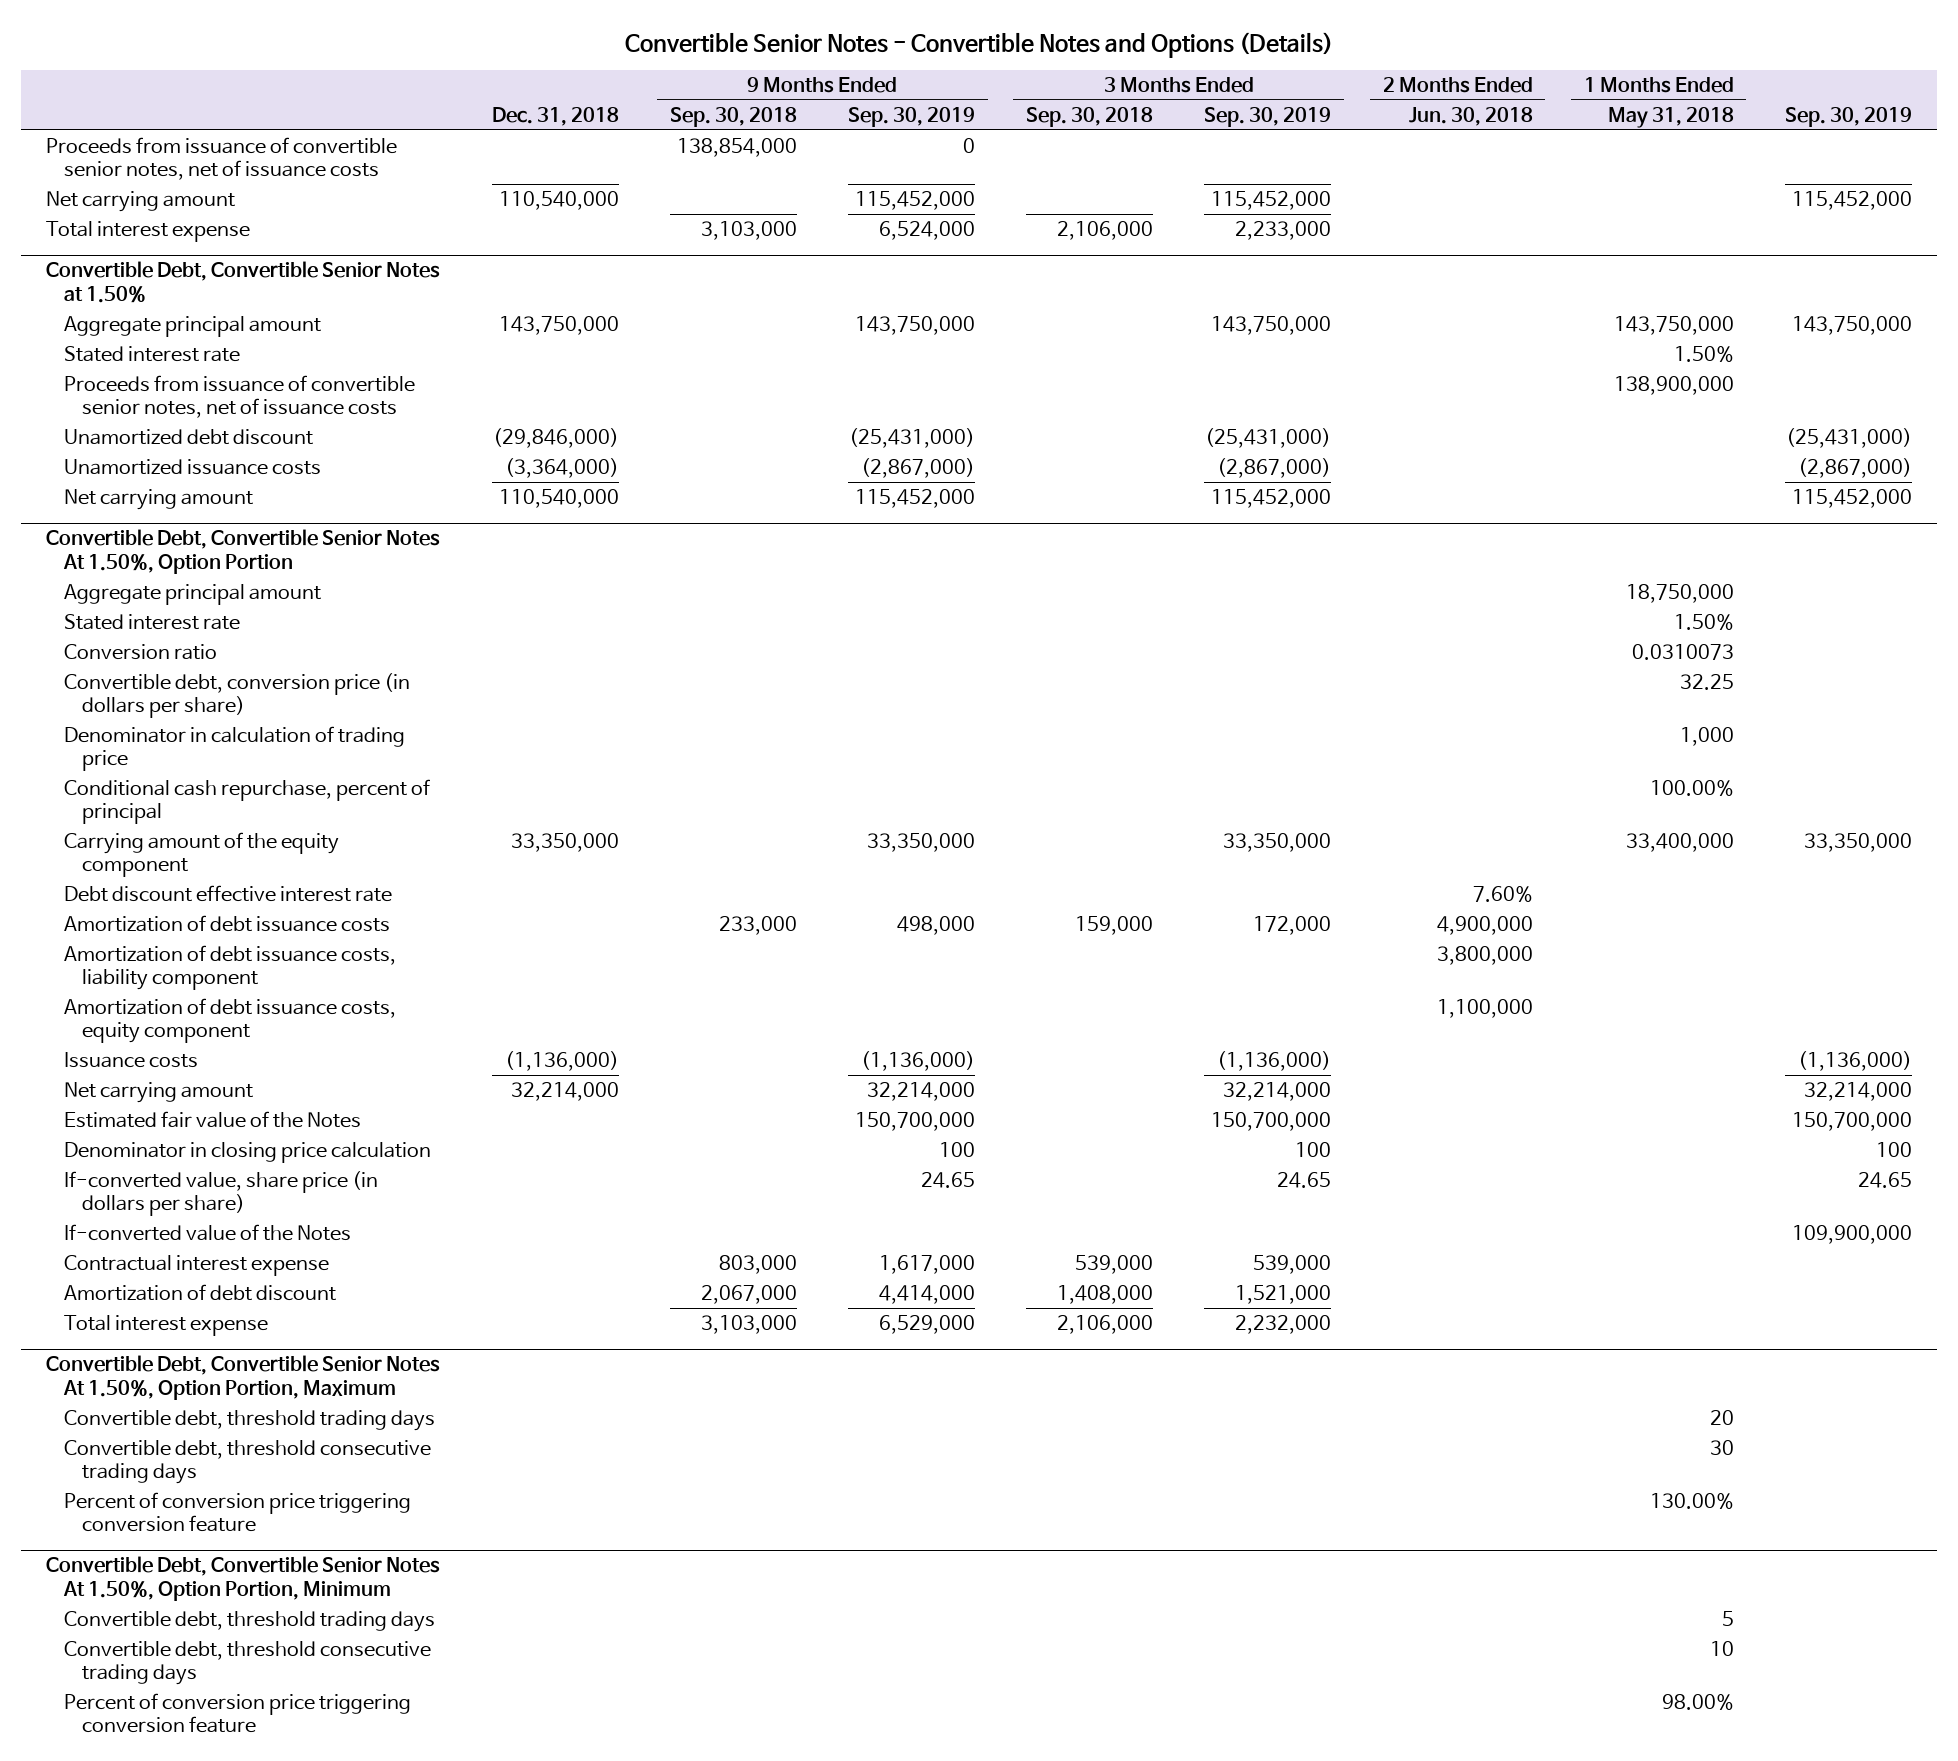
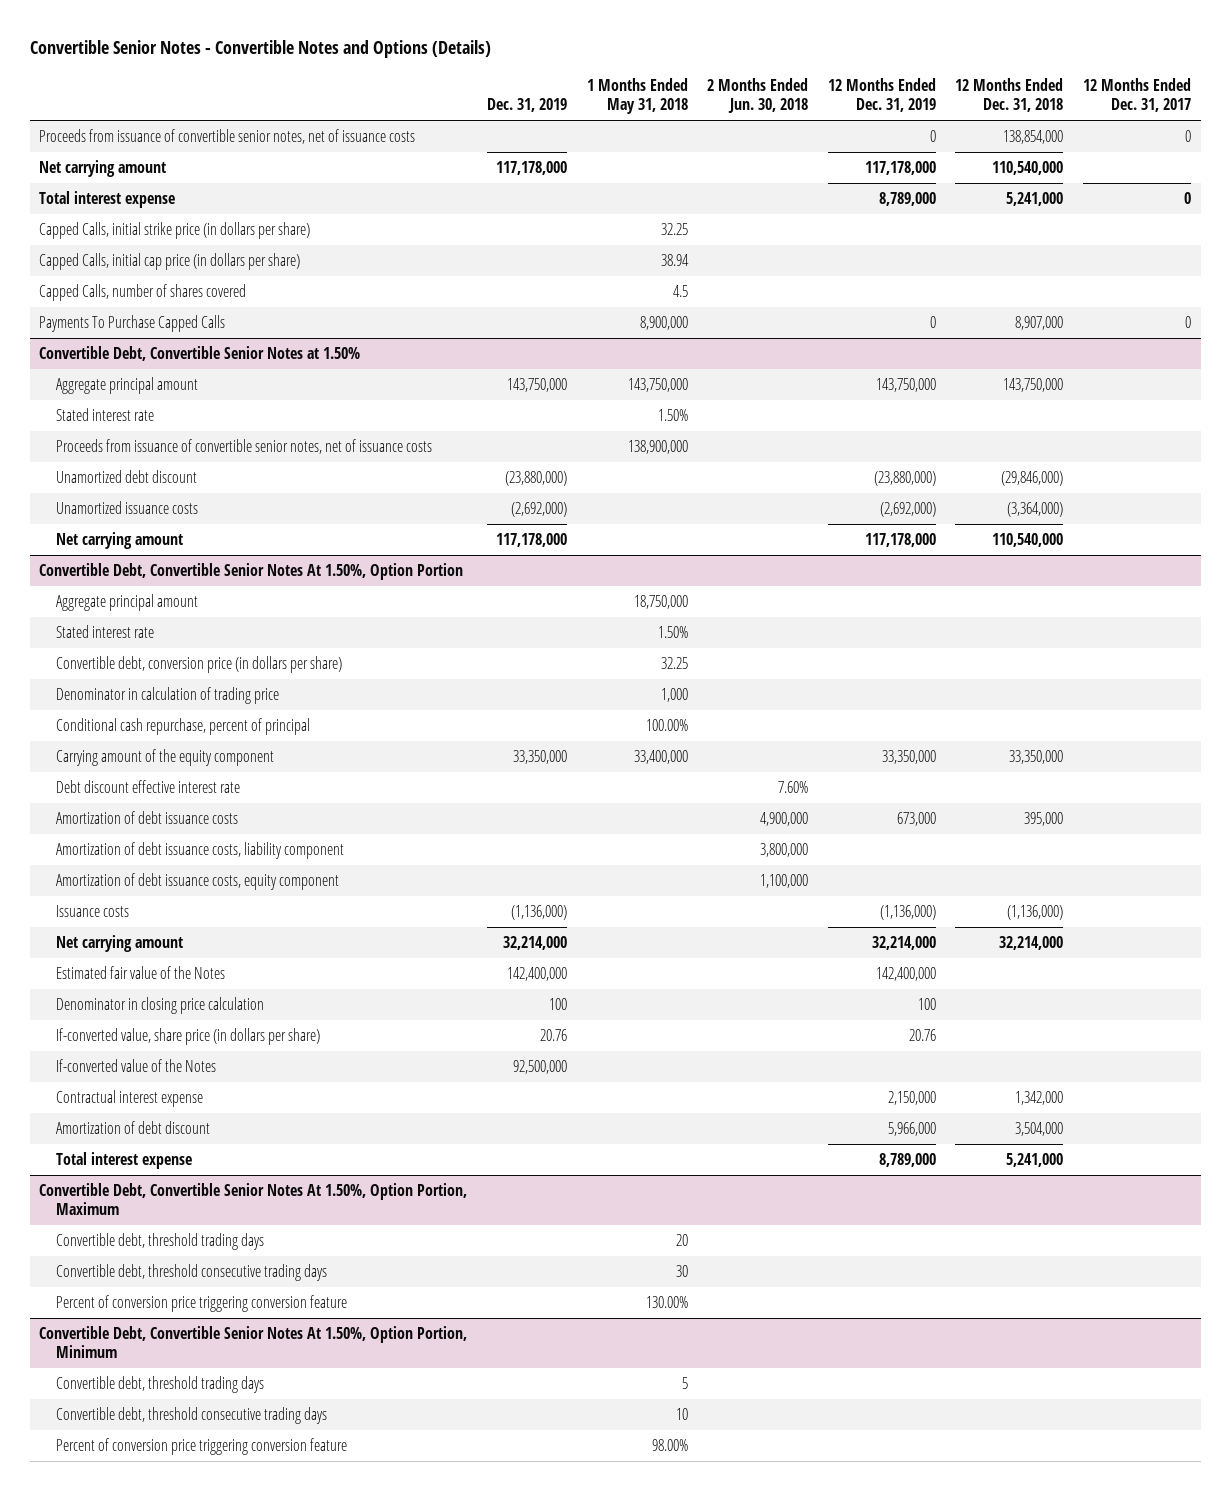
- | Dec. 31, 2018 | 9 Months Ended Sep. 30, 2018 | 9 Months Ended Sep. 30, 2019 | 3 Months Ended Sep. 30, 2018 | 3 Months Ended Sep. 30, 2019 | 2 Months Ended Jun. 30, 2018 | 1 Months Ended May 31, 2018 | Sep. 30, 2019
+ | Dec. 31, 2019 | 1 Months Ended May 31, 2018 | 2 Months Ended Jun. 30, 2018 | 12 Months Ended Dec. 31, 2019 | 12 Months Ended Dec. 31, 2018 | 12 Months Ended Dec. 31, 2017
+ Capped Calls, initial strike price (in dollars per share) | | 32.25 | | | |
+ Capped Calls, initial cap price (in dollars per share) | | 38.94 | | | |
+ Capped Calls, number of shares covered | | 4.5 | | | |
+ Payments To Purchase Capped Calls | | 8,900,000 | | 0 | 8,907,000 | 0
@ Convertible Debt, Convertible Senior Notes At 1.50%, Option Portion
- Conversion ratio | | | | | | | 0.0310073 |

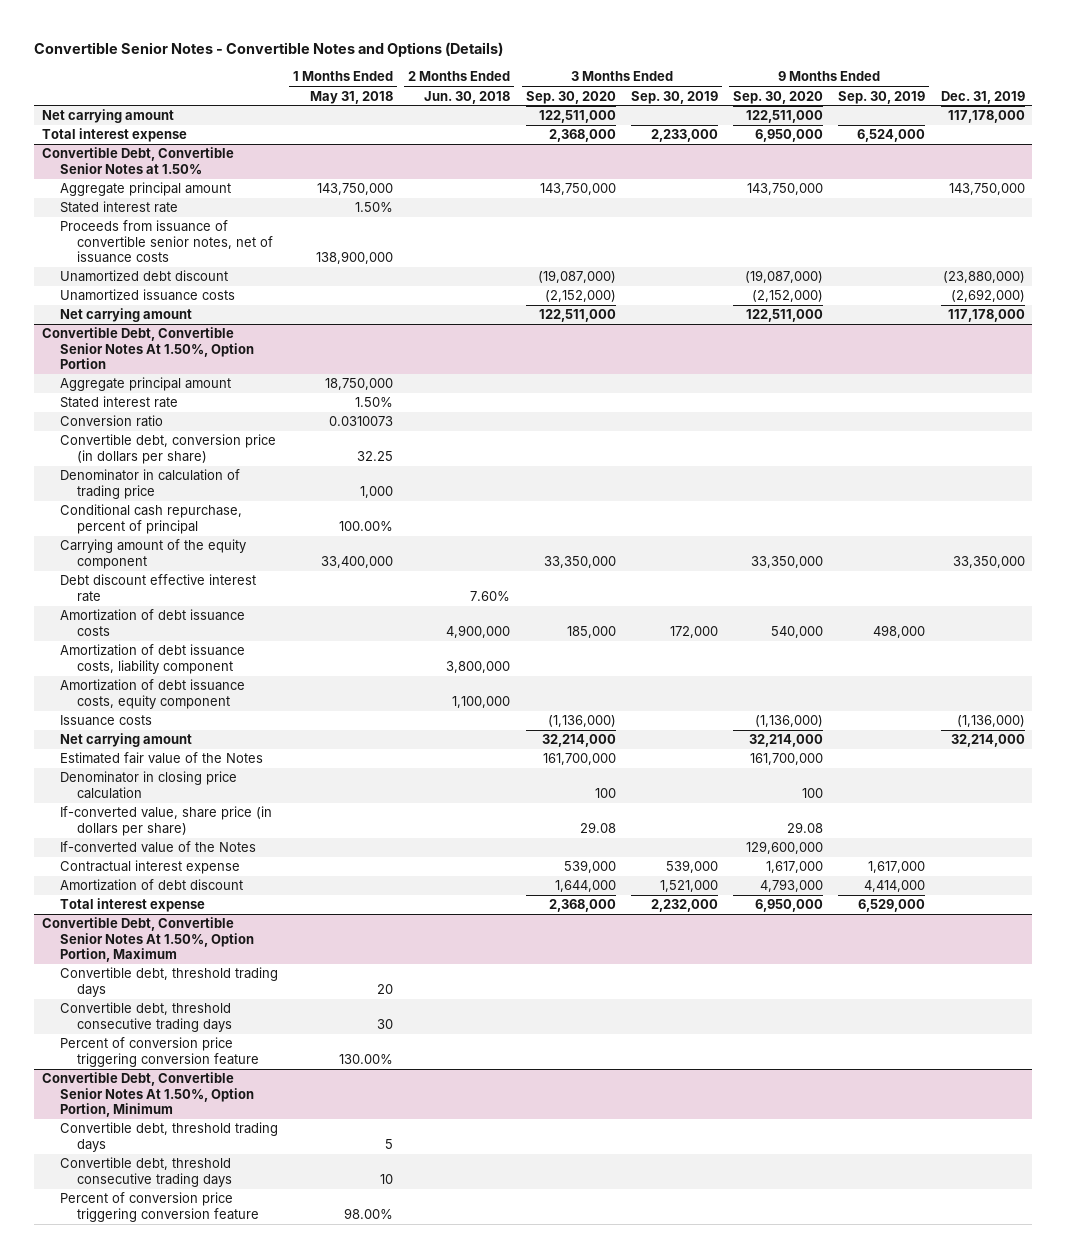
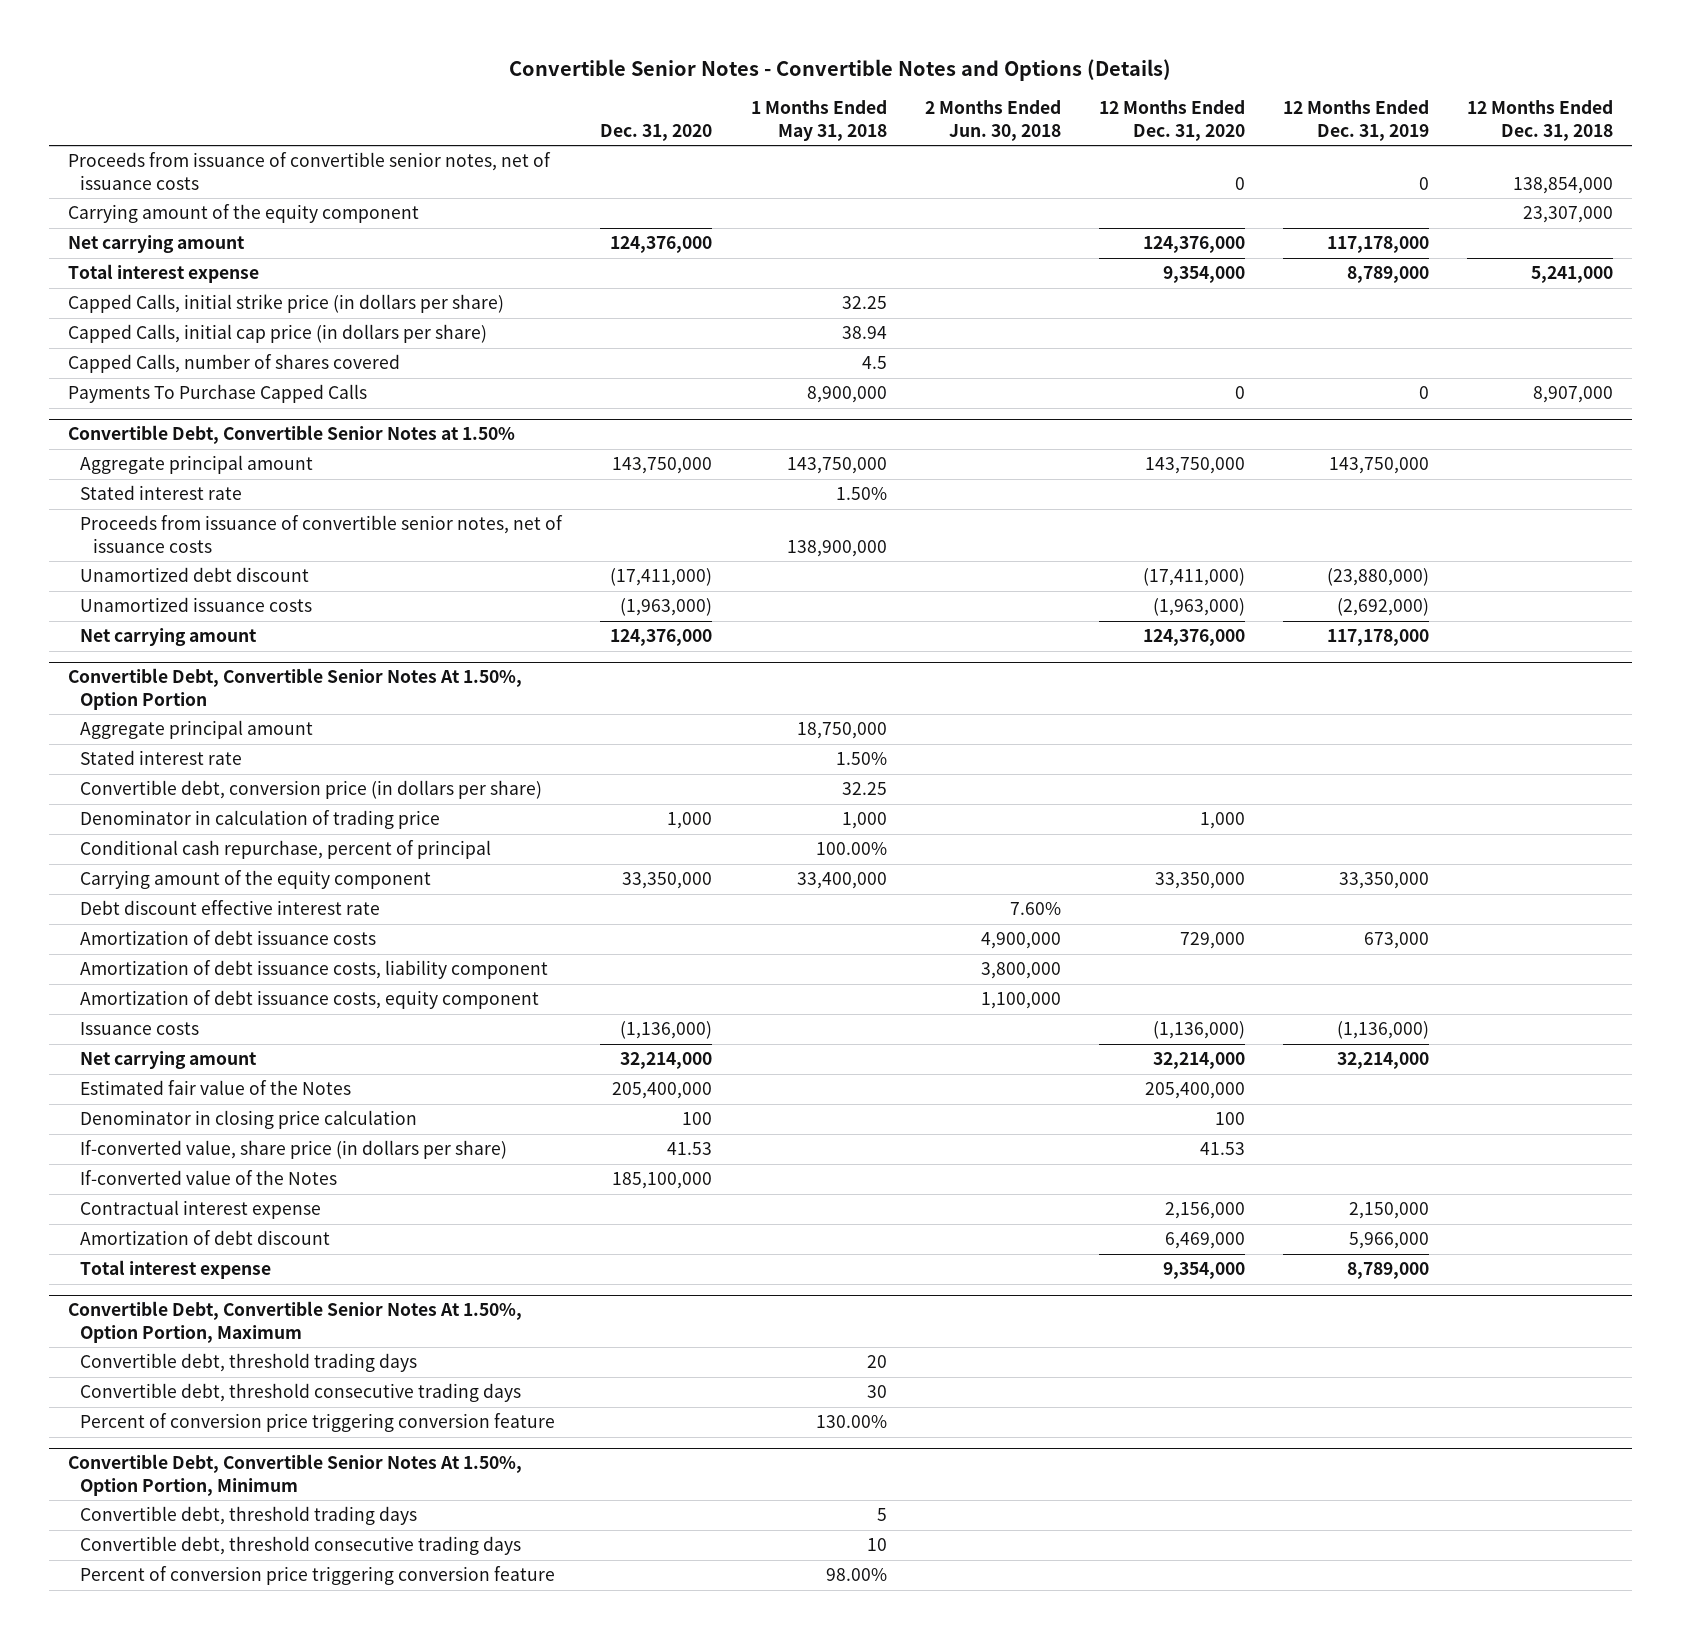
- | 1 Months Ended May 31, 2018 | 2 Months Ended Jun. 30, 2018 | 3 Months Ended Sep. 30, 2020 | 3 Months Ended Sep. 30, 2019 | 9 Months Ended Sep. 30, 2020 | 9 Months Ended Sep. 30, 2019 | Dec. 31, 2019
+ | Dec. 31, 2020 | 1 Months Ended May 31, 2018 | 2 Months Ended Jun. 30, 2018 | 12 Months Ended Dec. 31, 2020 | 12 Months Ended Dec. 31, 2019 | 12 Months Ended Dec. 31, 2018
+ Proceeds from issuance of convertible senior notes, net of issuance costs | | | | 0 | 0 | 138,854,000
+ Carrying amount of the equity component | | | | | | 23,307,000
+ Capped Calls, initial strike price (in dollars per share) | | 32.25 | | | |
+ Capped Calls, initial cap price (in dollars per share) | | 38.94 | | | |
+ Capped Calls, number of shares covered | | 4.5 | | | |
+ Payments To Purchase Capped Calls | | 8,900,000 | | 0 | 0 | 8,907,000
@ Convertible Debt, Convertible Senior Notes At 1.50%, Option Portion
- Conversion ratio | 0.0310073 | | | | | |

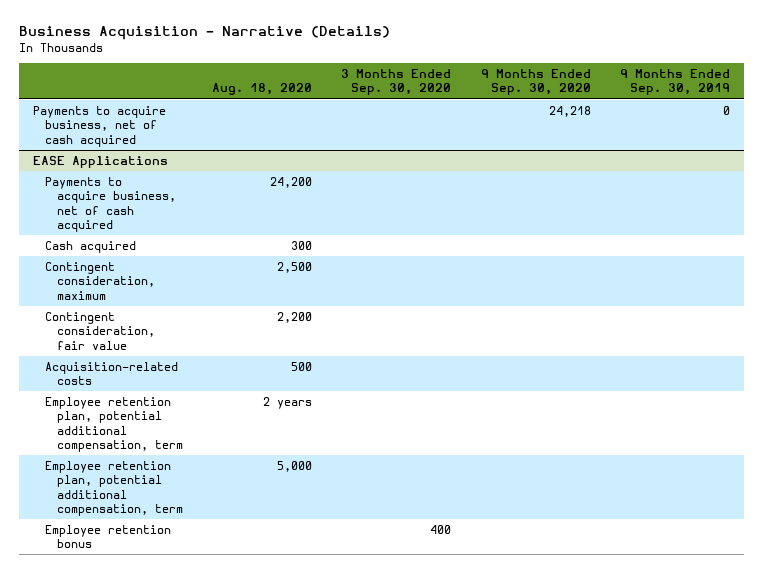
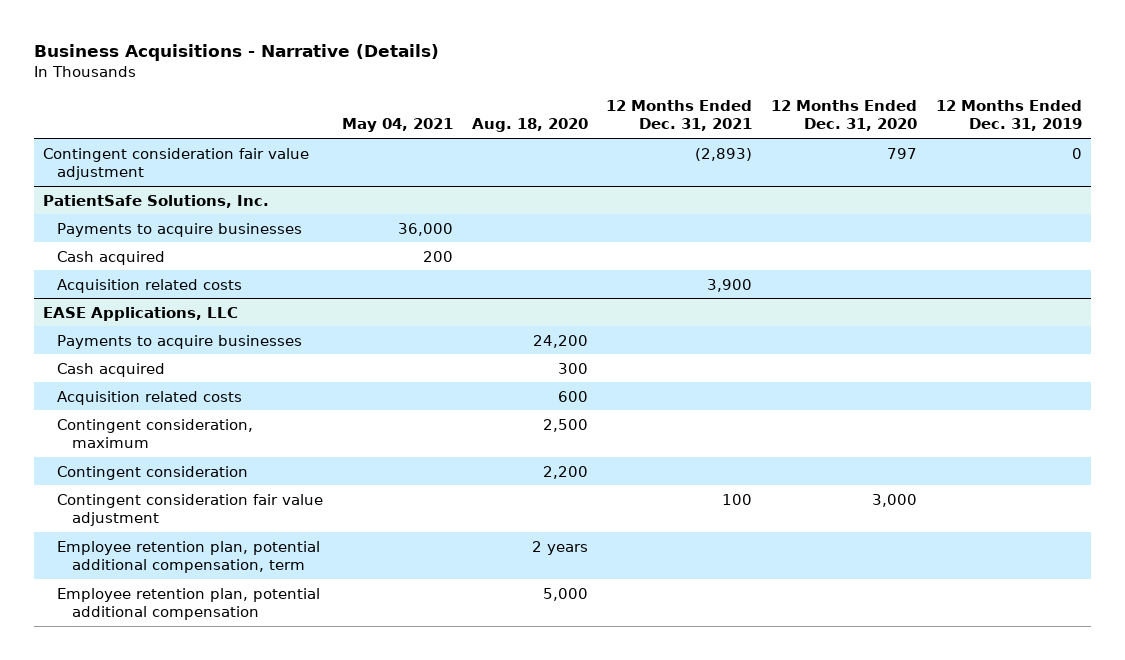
- Business Acquisition - Narrative (Details)
+ Business Acquisitions - Narrative (Details)
- | Aug. 18, 2020 | 3 Months Ended Sep. 30, 2020 | 9 Months Ended Sep. 30, 2020 | 9 Months Ended Sep. 30, 2019
+ | May 04, 2021 | Aug. 18, 2020 | 12 Months Ended Dec. 31, 2021 | 12 Months Ended Dec. 31, 2020 | 12 Months Ended Dec. 31, 2019
- Payments to acquire business, net of cash acquired | | | 24,218 | 0
- EASE Applications
- Payments to acquire business, net of cash acquired | 24,200 | | |
+ Contingent consideration fair value adjustment | | | (2,893) | 797 | 0
+ PatientSafe Solutions, Inc.
+ Payments to acquire businesses | 36,000 | | | |
+ Cash acquired | 200 | | | |
+ Acquisition related costs | | | 3,900 | |
+ EASE Applications, LLC
+ Payments to acquire businesses | | 24,200 | | |
+ Acquisition related costs | | 600 | | |
- Contingent consideration, fair value | 2,200 | | |
- Acquisition-related costs | 500 | | |
+ Contingent consideration | | 2,200 | | |
+ Contingent consideration fair value adjustment | | | 100 | 3,000 |
- Employee retention plan, potential additional compensation, term | 5,000 | | |
- Employee retention bonus | | 400 | |
+ Employee retention plan, potential additional compensation | | 5,000 | | |

